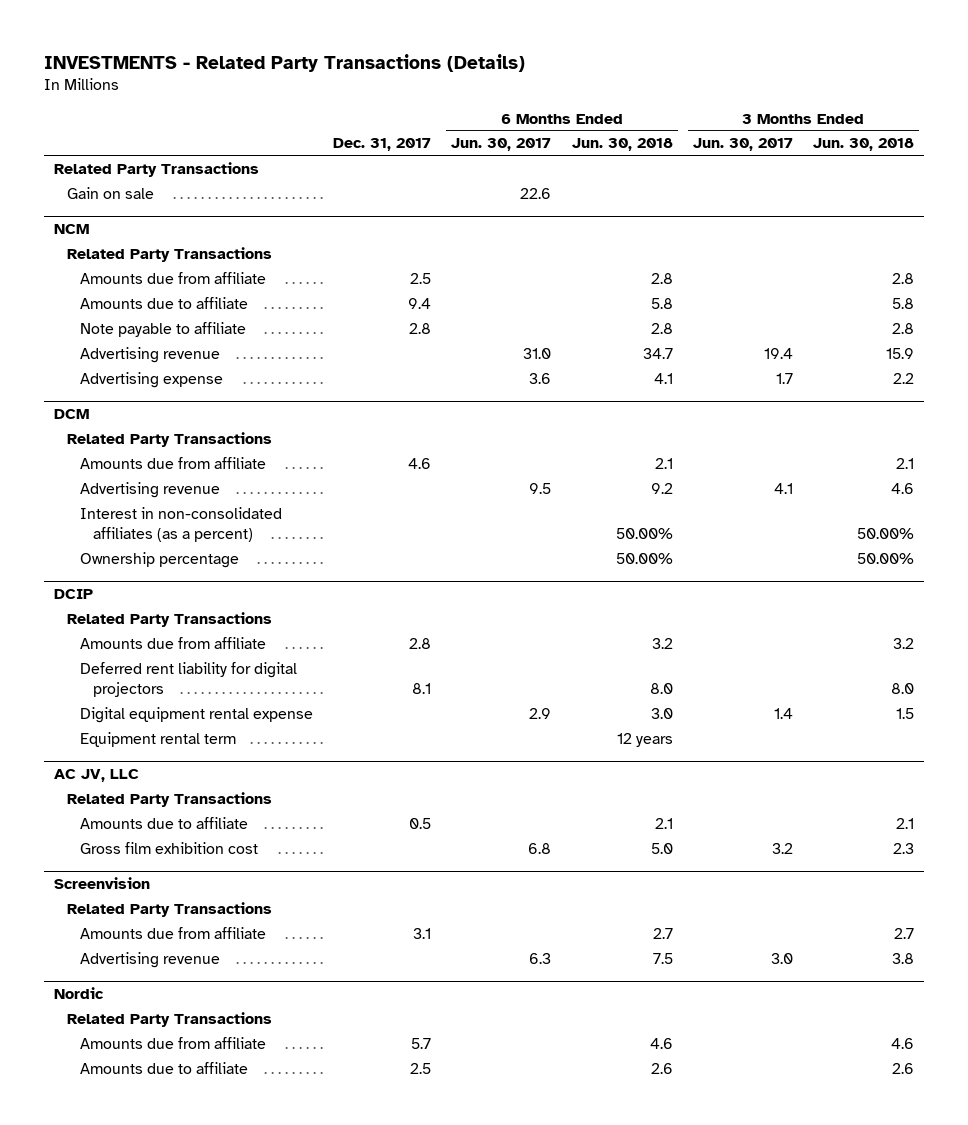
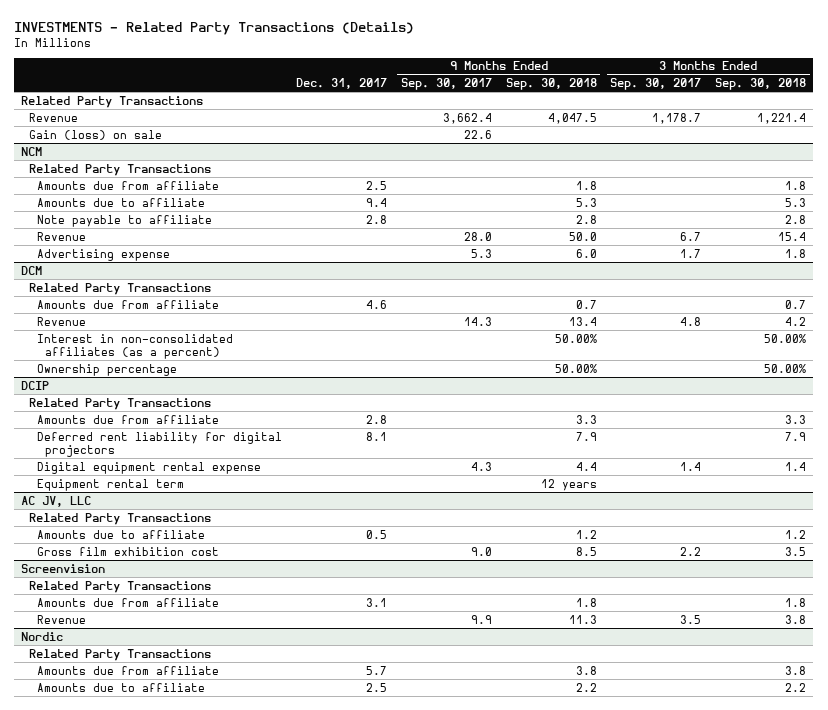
- | Dec. 31, 2017 | 6 Months Ended Jun. 30, 2017 | 6 Months Ended Jun. 30, 2018 | 3 Months Ended Jun. 30, 2017 | 3 Months Ended Jun. 30, 2018
+ | Dec. 31, 2017 | 9 Months Ended Sep. 30, 2017 | 9 Months Ended Sep. 30, 2018 | 3 Months Ended Sep. 30, 2017 | 3 Months Ended Sep. 30, 2018
- Gain on sale | | 22.6 | | |
+ Revenue | | 3,662.4 | 4,047.5 | 1,178.7 | 1,221.4
+ Gain (loss) on sale | | 22.6 | | |
@ NCM
- Advertising revenue | | 31.0 | 34.7 | 19.4 | 15.9
+ Revenue | | 28.0 | 50.0 | 6.7 | 15.4
@ DCM
- Advertising revenue | | 9.5 | 9.2 | 4.1 | 4.6
+ Revenue | | 14.3 | 13.4 | 4.8 | 4.2
@ Screenvision
- Advertising revenue | | 6.3 | 7.5 | 3.0 | 3.8
+ Revenue | | 9.9 | 11.3 | 3.5 | 3.8

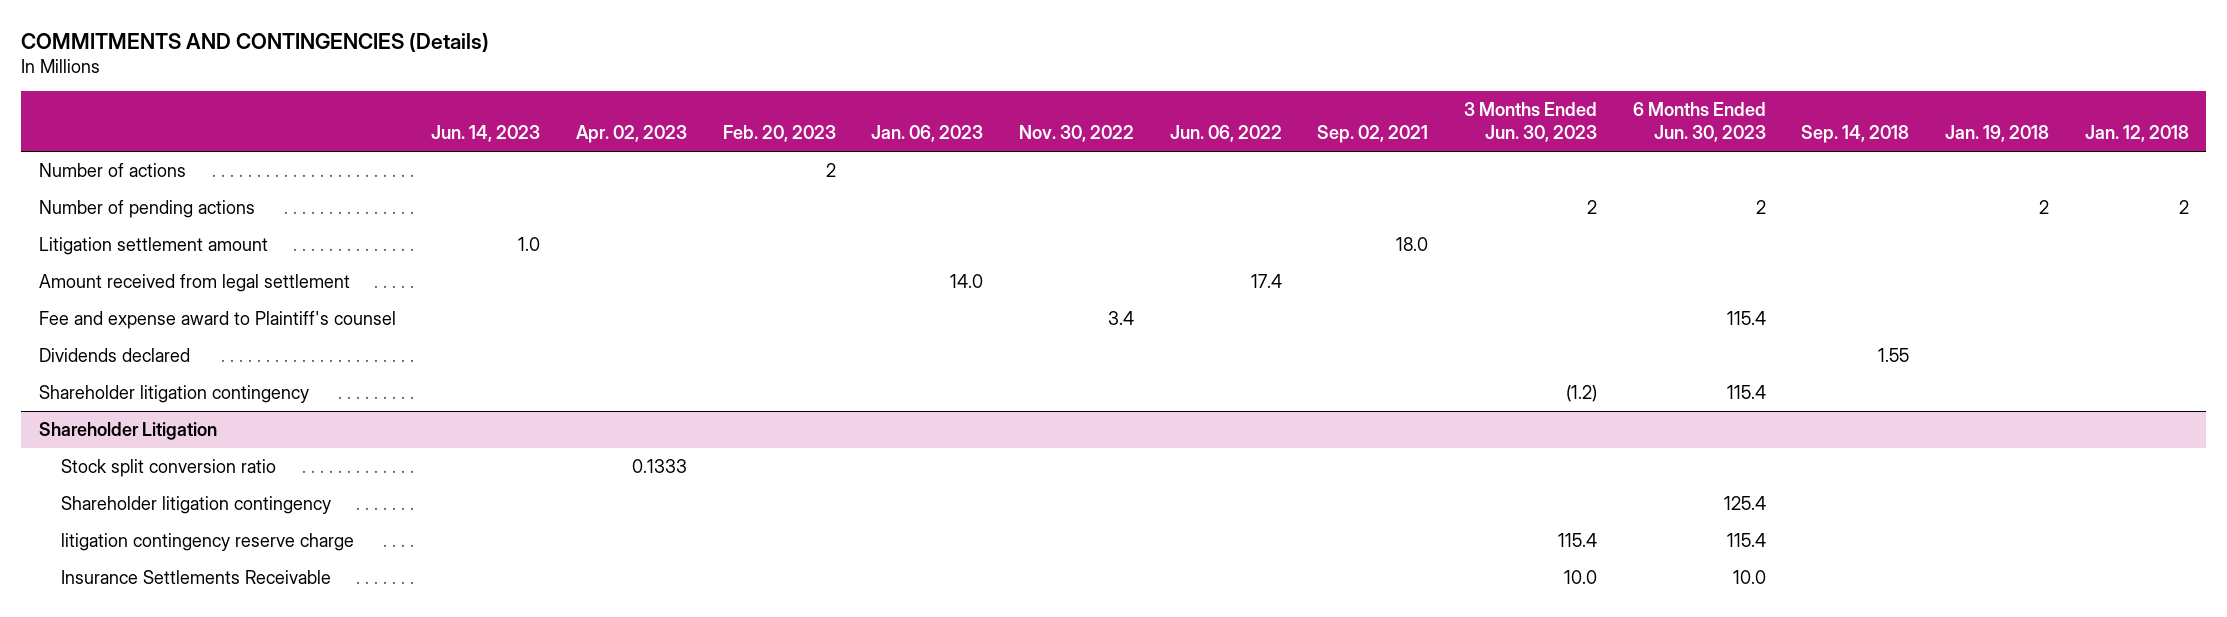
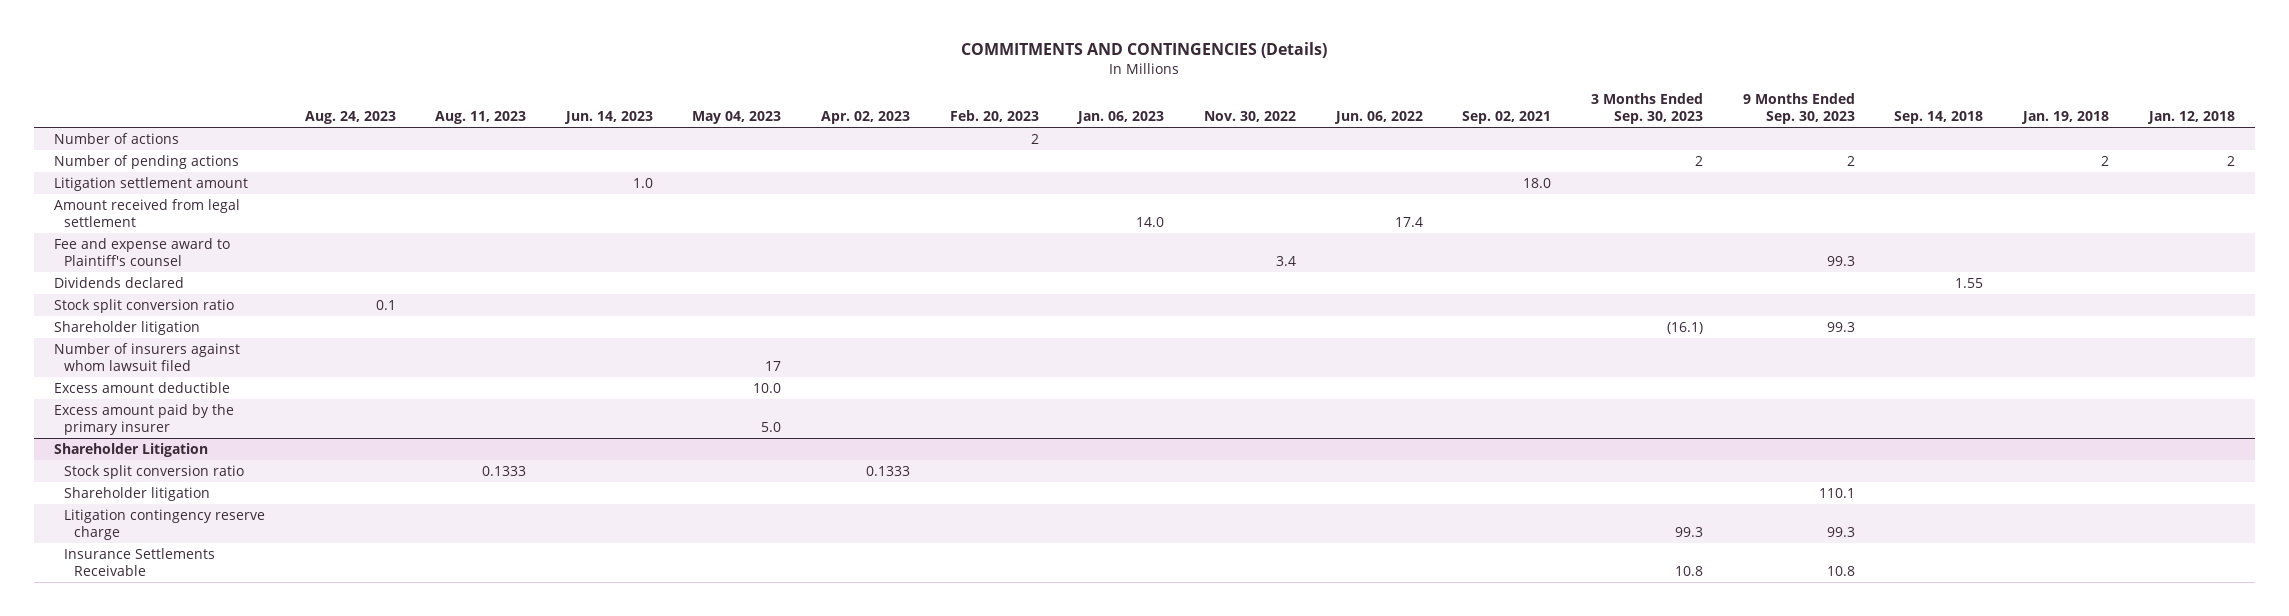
- | Jun. 14, 2023 | Apr. 02, 2023 | Feb. 20, 2023 | Jan. 06, 2023 | Nov. 30, 2022 | Jun. 06, 2022 | Sep. 02, 2021 | 3 Months Ended Jun. 30, 2023 | 6 Months Ended Jun. 30, 2023 | Sep. 14, 2018 | Jan. 19, 2018 | Jan. 12, 2018
+ | Aug. 24, 2023 | Aug. 11, 2023 | Jun. 14, 2023 | May 04, 2023 | Apr. 02, 2023 | Feb. 20, 2023 | Jan. 06, 2023 | Nov. 30, 2022 | Jun. 06, 2022 | Sep. 02, 2021 | 3 Months Ended Sep. 30, 2023 | 9 Months Ended Sep. 30, 2023 | Sep. 14, 2018 | Jan. 19, 2018 | Jan. 12, 2018
- Shareholder litigation contingency | | | | | | | | (1.2) | 115.4 | | |
+ Stock split conversion ratio | 0.1 | | | | | | | | | | | | | |
+ Shareholder litigation | | | | | | | | | | | (16.1) | 99.3 | | |
+ Number of insurers against whom lawsuit filed | | | | 17 | | | | | | | | | | |
+ Excess amount deductible | | | | 10.0 | | | | | | | | | | |
+ Excess amount paid by the primary insurer | | | | 5.0 | | | | | | | | | | |
@ Shareholder Litigation
- Shareholder litigation contingency | | | | | | | | | 125.4 | | |
- litigation contingency reserve charge | | | | | | | | 115.4 | 115.4 | | |
+ Shareholder litigation | | | | | | | | | | | | 110.1 | | |
+ Litigation contingency reserve charge | | | | | | | | | | | 99.3 | 99.3 | | |

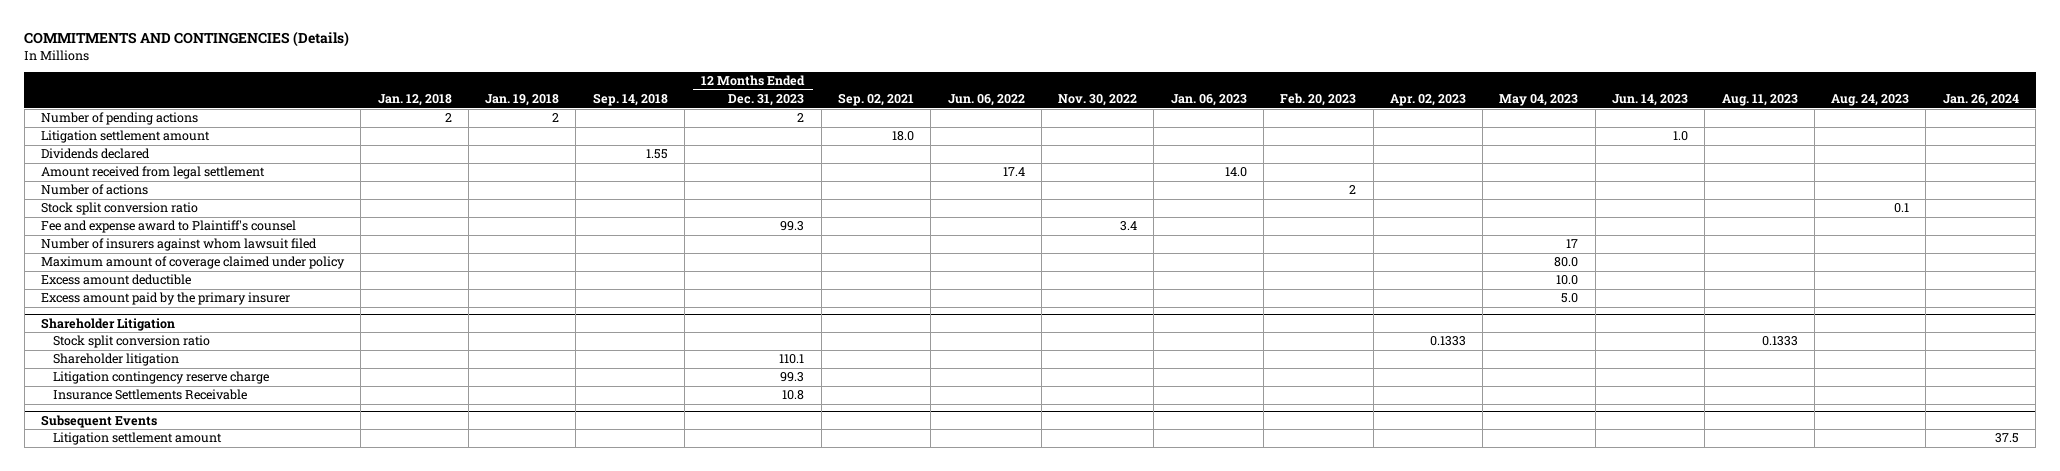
- | Aug. 24, 2023 | Aug. 11, 2023 | Jun. 14, 2023 | May 04, 2023 | Apr. 02, 2023 | Feb. 20, 2023 | Jan. 06, 2023 | Nov. 30, 2022 | Jun. 06, 2022 | Sep. 02, 2021 | 3 Months Ended Sep. 30, 2023 | 9 Months Ended Sep. 30, 2023 | Sep. 14, 2018 | Jan. 19, 2018 | Jan. 12, 2018
+ | Jan. 12, 2018 | Jan. 19, 2018 | Sep. 14, 2018 | 12 Months Ended Dec. 31, 2023 | Sep. 02, 2021 | Jun. 06, 2022 | Nov. 30, 2022 | Jan. 06, 2023 | Feb. 20, 2023 | Apr. 02, 2023 | May 04, 2023 | Jun. 14, 2023 | Aug. 11, 2023 | Aug. 24, 2023 | Jan. 26, 2024
moved down: Amount received from legal settlement | | | | | | 17.4 | | 14.0 | | | | | | |
moved down: Number of actions | | | | | | | | | 2 | | | | | |
- Shareholder litigation | | | | | | | | | | | (16.1) | 99.3 | | |
moved down: Fee and expense award to Plaintiff's counsel | | | | 99.3 | | | 3.4 | | | | | | | |
+ Maximum amount of coverage claimed under policy | | | | | | | | | | | 80.0 | | | |
+ Subsequent Events
+ Litigation settlement amount | | | | | | | | | | | | | | | 37.5

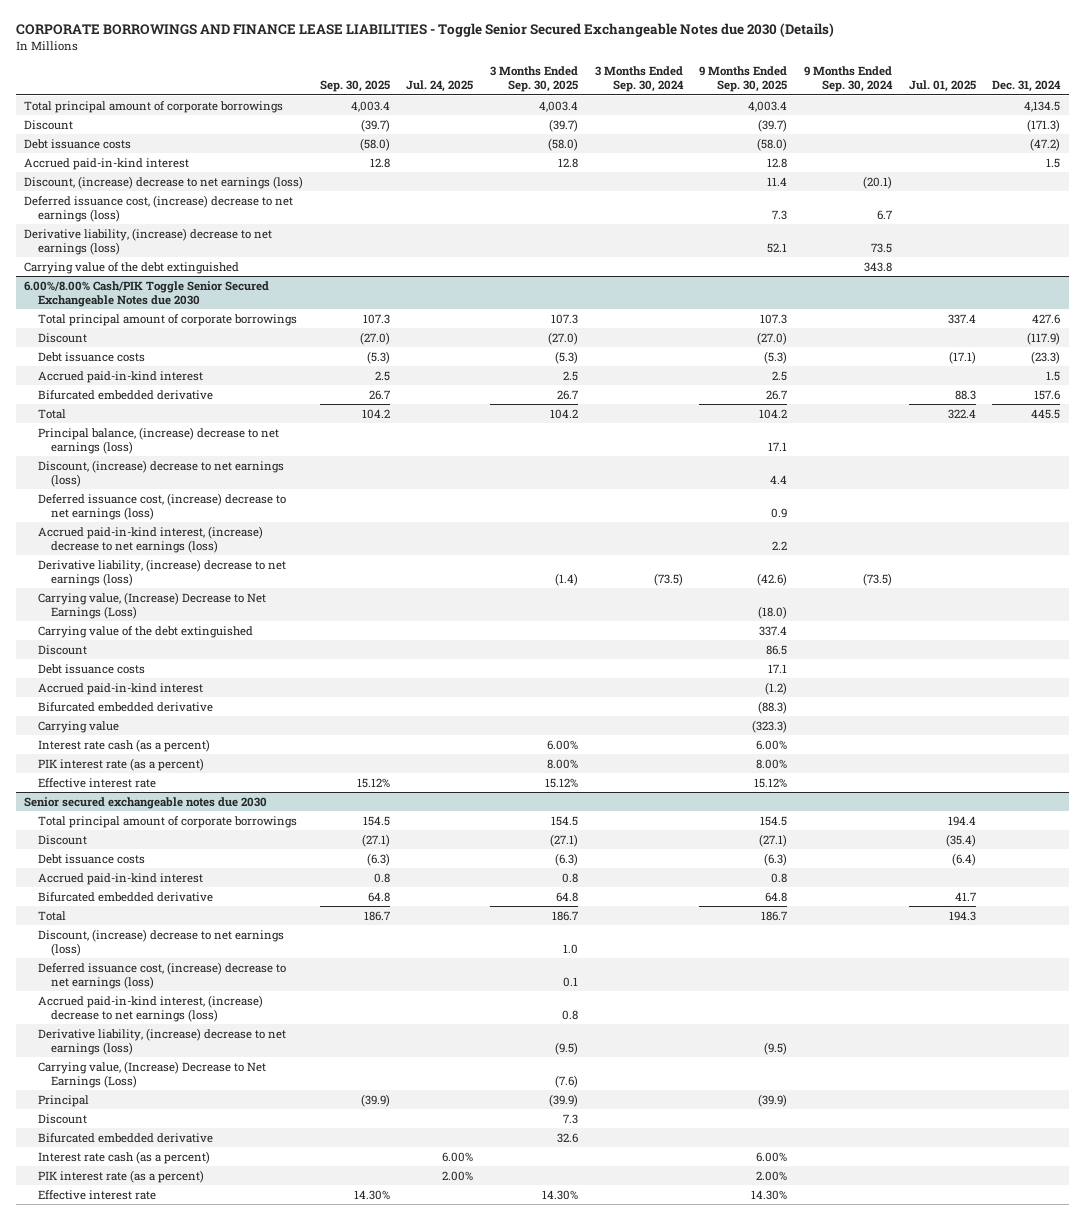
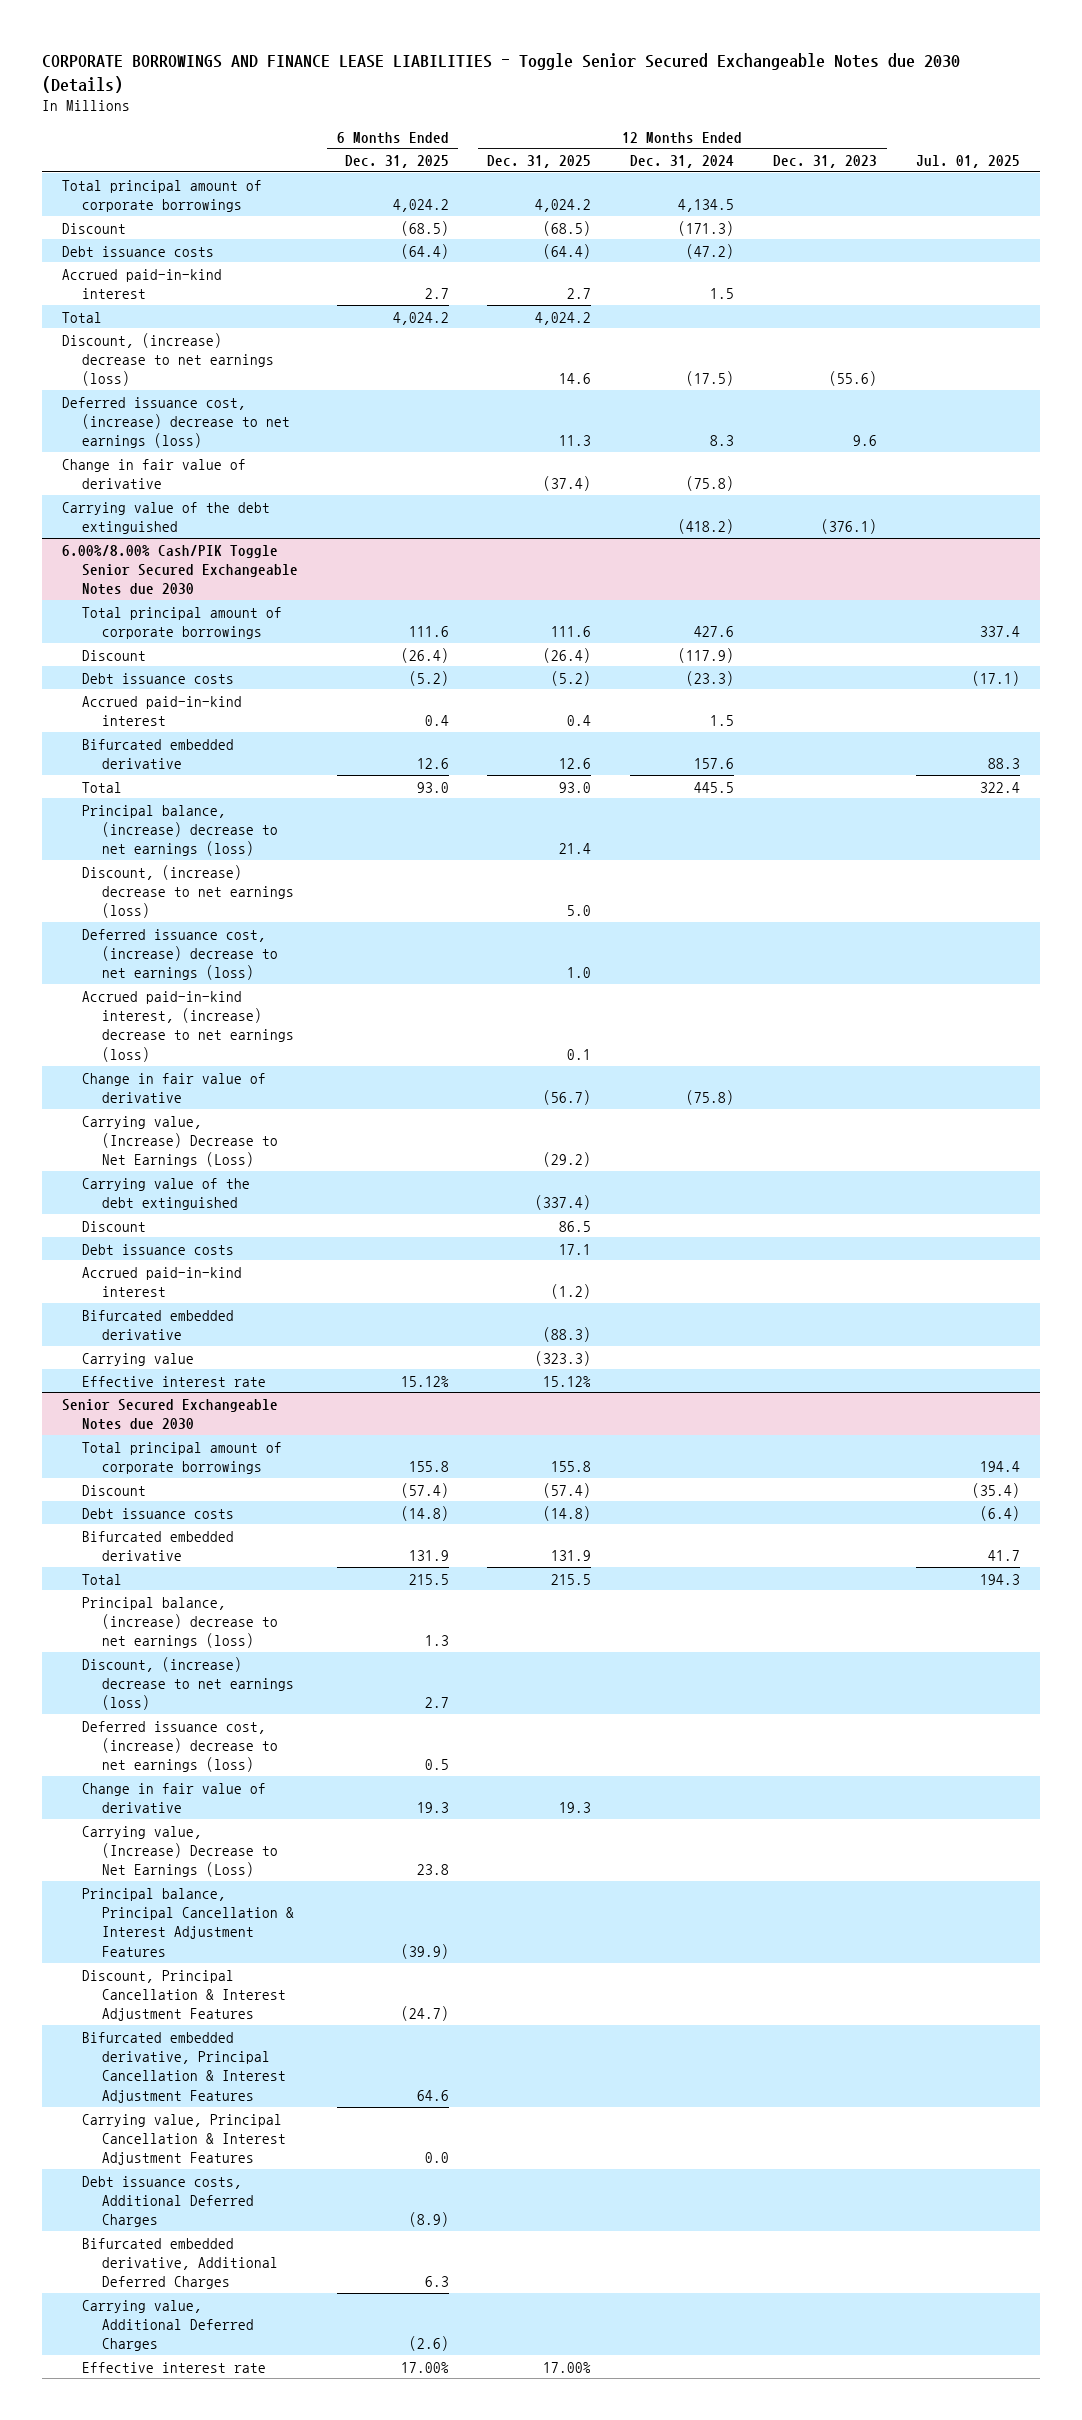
- | Sep. 30, 2025 | Jul. 24, 2025 | 3 Months Ended Sep. 30, 2025 | 3 Months Ended Sep. 30, 2024 | 9 Months Ended Sep. 30, 2025 | 9 Months Ended Sep. 30, 2024 | Jul. 01, 2025 | Dec. 31, 2024
+ | 6 Months Ended Dec. 31, 2025 | 12 Months Ended Dec. 31, 2025 | 12 Months Ended Dec. 31, 2024 | 12 Months Ended Dec. 31, 2023 | Jul. 01, 2025
+ Total | 4,024.2 | 4,024.2 | | |
- Derivative liability, (increase) decrease to net earnings (loss) | | | | | 52.1 | 73.5 | |
+ Change in fair value of derivative | | (37.4) | (75.8) | |
@ 6.00%/8.00% Cash/PIK Toggle Senior Secured Exchangeable Notes due 2030
- Derivative liability, (increase) decrease to net earnings (loss) | | | (1.4) | (73.5) | (42.6) | (73.5) | |
+ Change in fair value of derivative | | (56.7) | (75.8) | |
- Interest rate cash (as a percent) | | | 6.00% | | 6.00% | | |
- PIK interest rate (as a percent) | | | 8.00% | | 8.00% | | |
- Senior secured exchangeable notes due 2030
+ Senior Secured Exchangeable Notes due 2030
- Accrued paid-in-kind interest | 0.8 | | 0.8 | | 0.8 | | |
+ Principal balance, (increase) decrease to net earnings (loss) | 1.3 | | | |
- Accrued paid-in-kind interest, (increase) decrease to net earnings (loss) | | | 0.8 | | | | |
- Derivative liability, (increase) decrease to net earnings (loss) | | | (9.5) | | (9.5) | | |
+ Change in fair value of derivative | 19.3 | 19.3 | | |
- Principal | (39.9) | | (39.9) | | (39.9) | | |
- Discount | | | 7.3 | | | | |
- Bifurcated embedded derivative | | | 32.6 | | | | |
- Interest rate cash (as a percent) | | 6.00% | | | 6.00% | | |
- PIK interest rate (as a percent) | | 2.00% | | | 2.00% | | |
+ Principal balance, Principal Cancellation & Interest Adjustment Features | (39.9) | | | |
+ Discount, Principal Cancellation & Interest Adjustment Features | (24.7) | | | |
+ Bifurcated embedded derivative, Principal Cancellation & Interest Adjustment Features | 64.6 | | | |
+ Carrying value, Principal Cancellation & Interest Adjustment Features | 0.0 | | | |
+ Debt issuance costs, Additional Deferred Charges | (8.9) | | | |
+ Bifurcated embedded derivative, Additional Deferred Charges | 6.3 | | | |
+ Carrying value, Additional Deferred Charges | (2.6) | | | |

